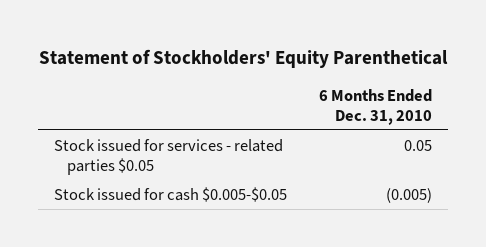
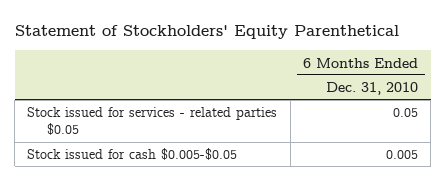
- Stock issued for cash $0.005-$0.05 | (0.005)
+ Stock issued for cash $0.005-$0.05 | 0.005

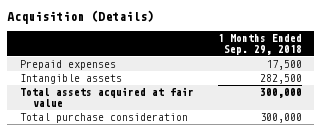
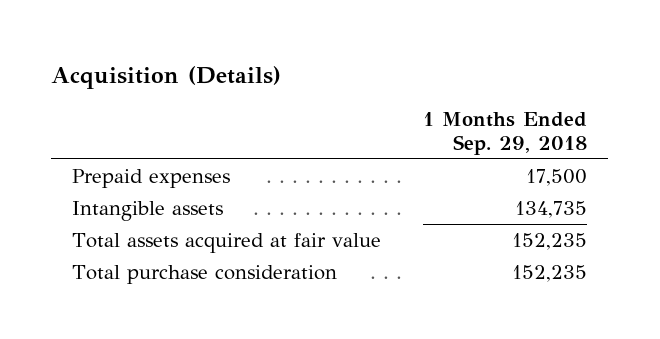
- Intangible assets | 282,500
- Total assets acquired at fair value | 300,000
- Total purchase consideration | 300,000
+ Intangible assets | 134,735
+ Total assets acquired at fair value | 152,235
+ Total purchase consideration | 152,235

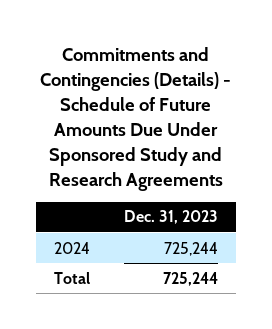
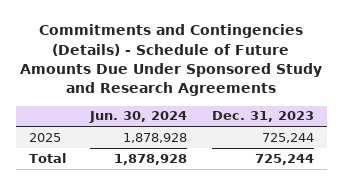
- | Dec. 31, 2023
+ | Jun. 30, 2024 | Dec. 31, 2023
- 2024 | 725,244
+ 2025 | 1,878,928 | 725,244

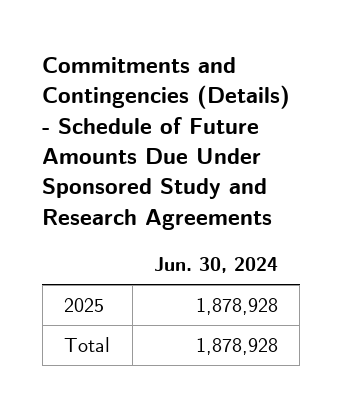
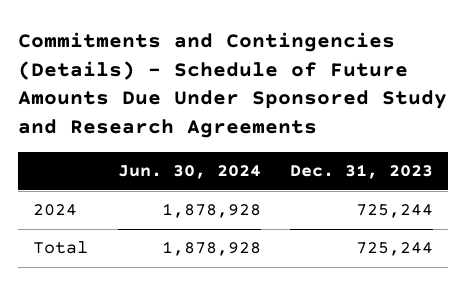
- | Jun. 30, 2024
+ | Jun. 30, 2024 | Dec. 31, 2023
- 2025 | 1,878,928
+ 2024 | 1,878,928 | 725,244

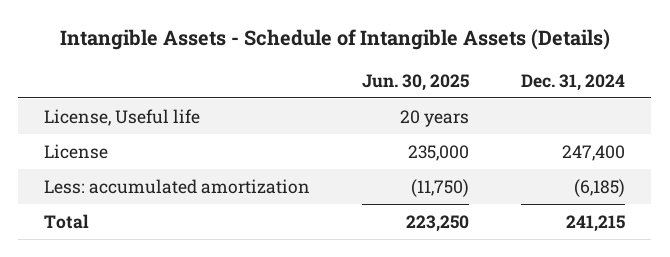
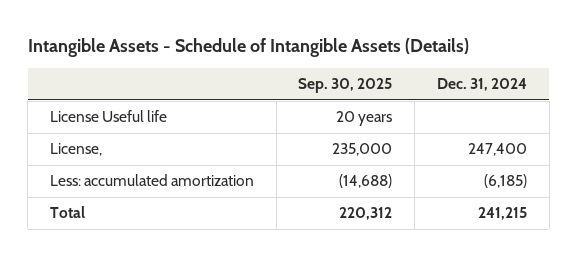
- | Jun. 30, 2025 | Dec. 31, 2024
+ | Sep. 30, 2025 | Dec. 31, 2024
- License, Useful life | 20 years |
- License | 235,000 | 247,400
+ License Useful life | 20 years |
+ License, | 235,000 | 247,400

